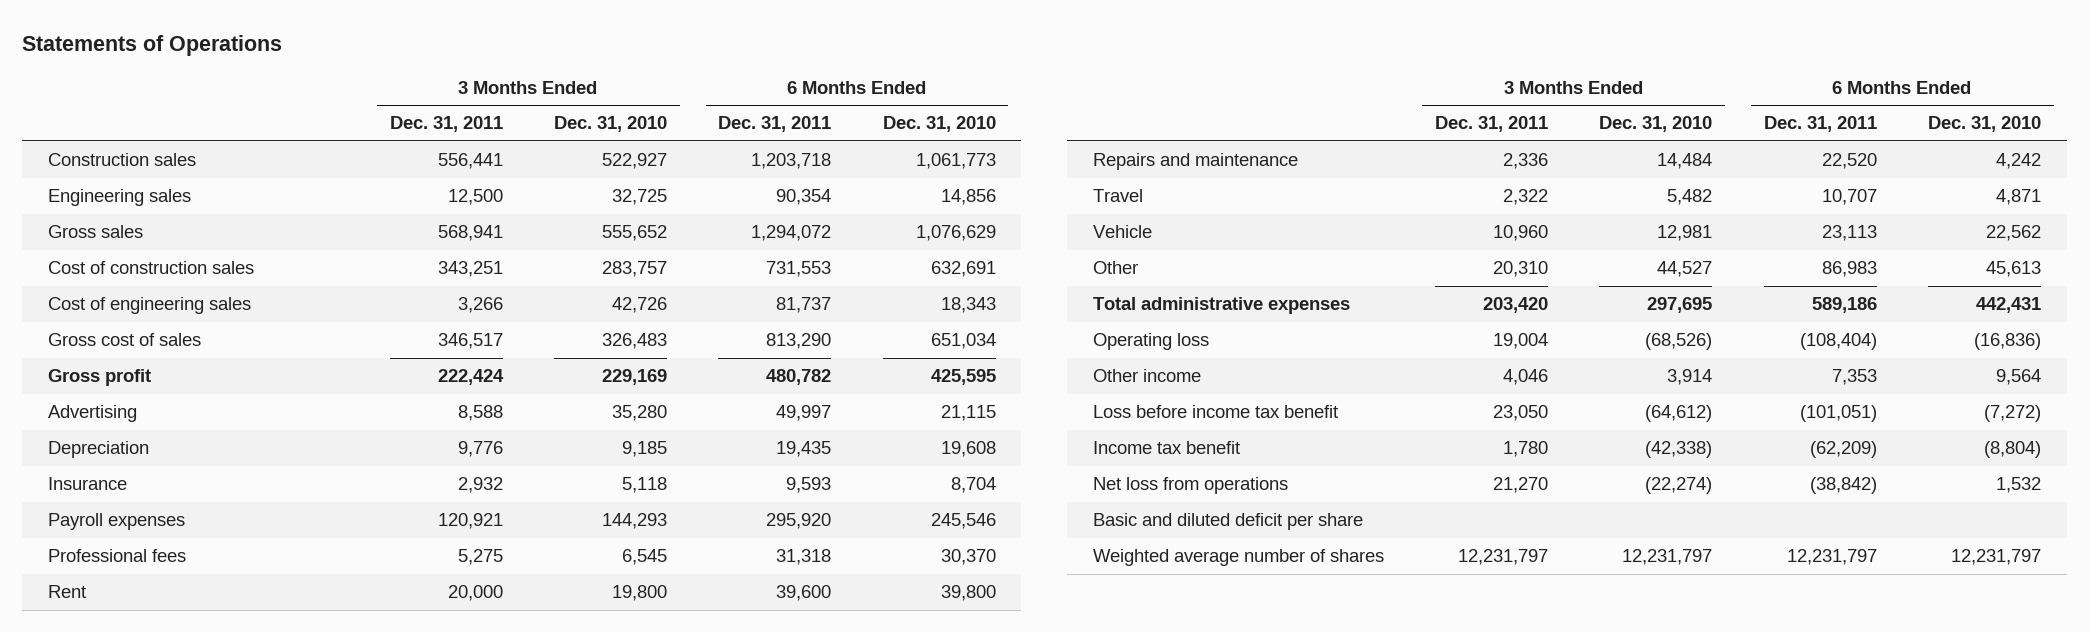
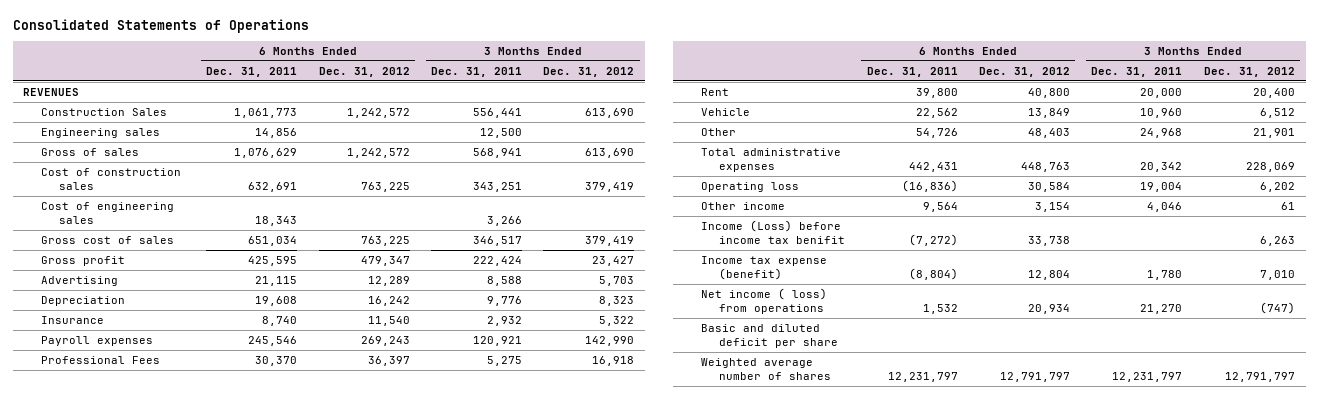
- Statements of Operations
+ Consolidated Statements of Operations
- | 3 Months Ended Dec. 31, 2011 | 3 Months Ended Dec. 31, 2010 | 6 Months Ended Dec. 31, 2011 | 6 Months Ended Dec. 31, 2010
+ | 6 Months Ended Dec. 31, 2011 | 6 Months Ended Dec. 31, 2012 | 3 Months Ended Dec. 31, 2011 | 3 Months Ended Dec. 31, 2012
- Construction sales | 556,441 | 522,927 | 1,203,718 | 1,061,773
- Engineering sales | 12,500 | 32,725 | 90,354 | 14,856
- Gross sales | 568,941 | 555,652 | 1,294,072 | 1,076,629
- Cost of construction sales | 343,251 | 283,757 | 731,553 | 632,691
- Cost of engineering sales | 3,266 | 42,726 | 81,737 | 18,343
- Gross cost of sales | 346,517 | 326,483 | 813,290 | 651,034
- Gross profit | 222,424 | 229,169 | 480,782 | 425,595
- Advertising | 8,588 | 35,280 | 49,997 | 21,115
- Depreciation | 9,776 | 9,185 | 19,435 | 19,608
- Insurance | 2,932 | 5,118 | 9,593 | 8,704
- Payroll expenses | 120,921 | 144,293 | 295,920 | 245,546
- Professional fees | 5,275 | 6,545 | 31,318 | 30,370
- Rent | 20,000 | 19,800 | 39,600 | 39,800
- Repairs and maintenance | 2,336 | 14,484 | 22,520 | 4,242
- Travel | 2,322 | 5,482 | 10,707 | 4,871
- Vehicle | 10,960 | 12,981 | 23,113 | 22,562
- Other | 20,310 | 44,527 | 86,983 | 45,613
- Total administrative expenses | 203,420 | 297,695 | 589,186 | 442,431
- Operating loss | 19,004 | (68,526) | (108,404) | (16,836)
- Other income | 4,046 | 3,914 | 7,353 | 9,564
- Loss before income tax benefit | 23,050 | (64,612) | (101,051) | (7,272)
- Income tax benefit | 1,780 | (42,338) | (62,209) | (8,804)
- Net loss from operations | 21,270 | (22,274) | (38,842) | 1,532
+ REVENUES
+ Construction Sales | 1,061,773 | 1,242,572 | 556,441 | 613,690
+ Engineering sales | 14,856 | | 12,500 |
+ Gross of sales | 1,076,629 | 1,242,572 | 568,941 | 613,690
+ Cost of construction sales | 632,691 | 763,225 | 343,251 | 379,419
+ Cost of engineering sales | 18,343 | | 3,266 |
+ Gross cost of sales | 651,034 | 763,225 | 346,517 | 379,419
+ Gross profit | 425,595 | 479,347 | 222,424 | 23,427
+ Advertising | 21,115 | 12,289 | 8,588 | 5,703
+ Depreciation | 19,608 | 16,242 | 9,776 | 8,323
+ Insurance | 8,740 | 11,540 | 2,932 | 5,322
+ Payroll expenses | 245,546 | 269,243 | 120,921 | 142,990
+ Professional Fees | 30,370 | 36,397 | 5,275 | 16,918
+ Rent | 39,800 | 40,800 | 20,000 | 20,400
+ Vehicle | 22,562 | 13,849 | 10,960 | 6,512
+ Other | 54,726 | 48,403 | 24,968 | 21,901
+ Total administrative expenses | 442,431 | 448,763 | 20,342 | 228,069
+ Operating loss | (16,836) | 30,584 | 19,004 | 6,202
+ Other income | 9,564 | 3,154 | 4,046 | 61
+ Income (Loss) before income tax benifit | (7,272) | 33,738 | | 6,263
+ Income tax expense (benefit) | (8,804) | 12,804 | 1,780 | 7,010
+ Net income ( loss) from operations | 1,532 | 20,934 | 21,270 | (747)

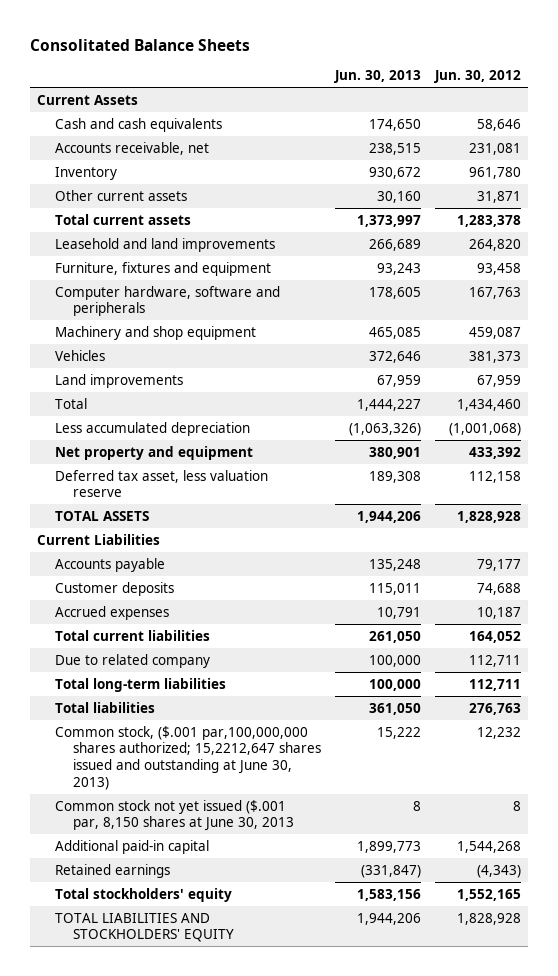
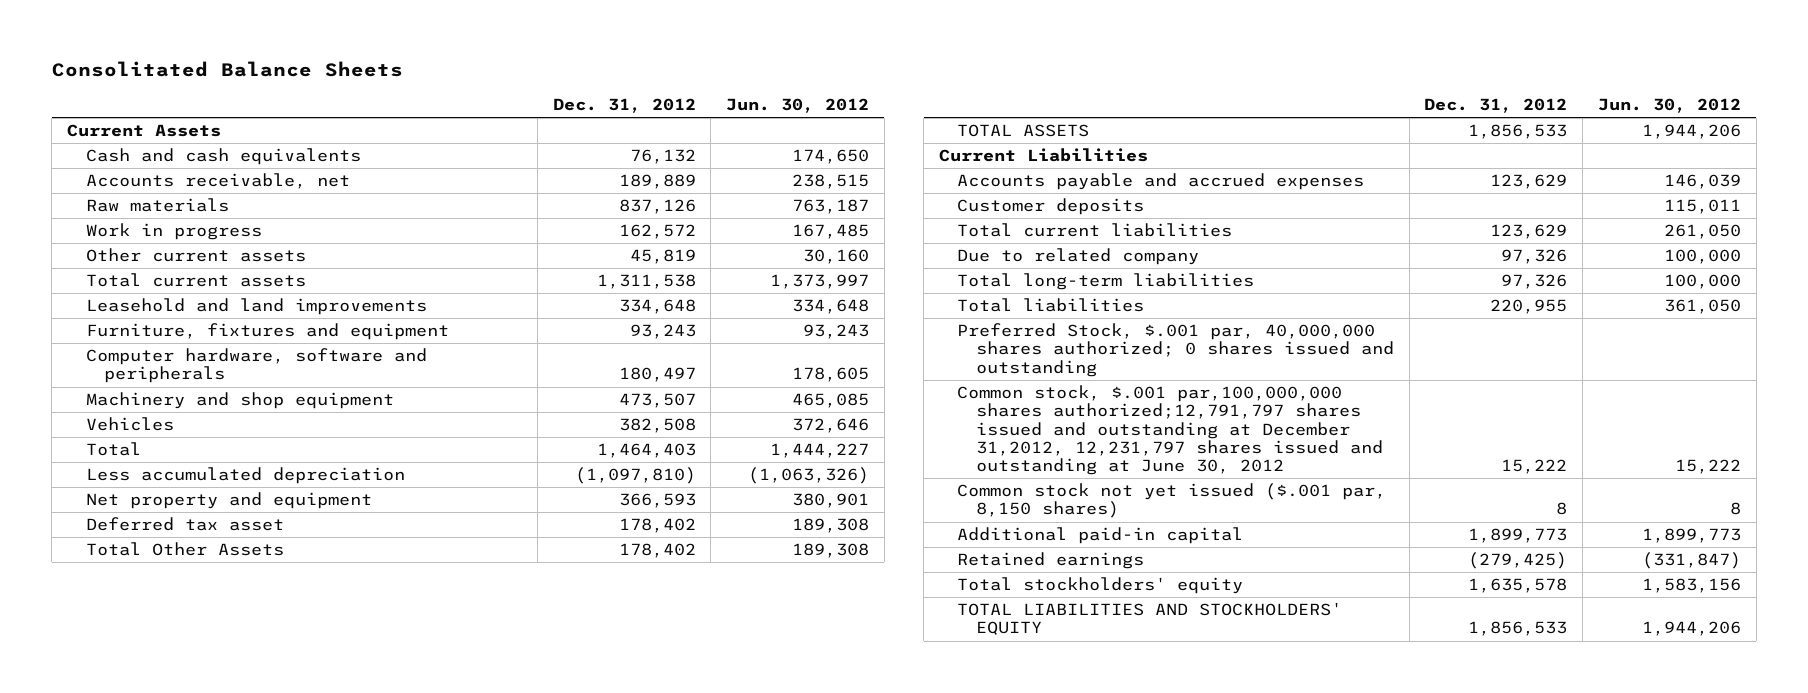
- | Jun. 30, 2013 | Jun. 30, 2012
+ | Dec. 31, 2012 | Jun. 30, 2012
- Cash and cash equivalents | 174,650 | 58,646
- Accounts receivable, net | 238,515 | 231,081
- Inventory | 930,672 | 961,780
- Other current assets | 30,160 | 31,871
- Total current assets | 1,373,997 | 1,283,378
- Leasehold and land improvements | 266,689 | 264,820
- Furniture, fixtures and equipment | 93,243 | 93,458
- Computer hardware, software and peripherals | 178,605 | 167,763
- Machinery and shop equipment | 465,085 | 459,087
- Vehicles | 372,646 | 381,373
- Land improvements | 67,959 | 67,959
- Total | 1,444,227 | 1,434,460
- Less accumulated depreciation | (1,063,326) | (1,001,068)
- Net property and equipment | 380,901 | 433,392
- Deferred tax asset, less valuation reserve | 189,308 | 112,158
- TOTAL ASSETS | 1,944,206 | 1,828,928
+ Cash and cash equivalents | 76,132 | 174,650
+ Accounts receivable, net | 189,889 | 238,515
+ Raw materials | 837,126 | 763,187
+ Work in progress | 162,572 | 167,485
+ Other current assets | 45,819 | 30,160
+ Total current assets | 1,311,538 | 1,373,997
+ Leasehold and land improvements | 334,648 | 334,648
+ Furniture, fixtures and equipment | 93,243 | 93,243
+ Computer hardware, software and peripherals | 180,497 | 178,605
+ Machinery and shop equipment | 473,507 | 465,085
+ Vehicles | 382,508 | 372,646
+ Total | 1,464,403 | 1,444,227
+ Less accumulated depreciation | (1,097,810) | (1,063,326)
+ Net property and equipment | 366,593 | 380,901
+ Deferred tax asset | 178,402 | 189,308
+ Total Other Assets | 178,402 | 189,308
+ TOTAL ASSETS | 1,856,533 | 1,944,206
- Accounts payable | 135,248 | 79,177
- Customer deposits | 115,011 | 74,688
- Accrued expenses | 10,791 | 10,187
- Total current liabilities | 261,050 | 164,052
- Due to related company | 100,000 | 112,711
- Total long-term liabilities | 100,000 | 112,711
- Total liabilities | 361,050 | 276,763
- Common stock, ($.001 par,100,000,000 shares authorized; 15,2212,647 shares issued and outstanding at June 30, 2013) | 15,222 | 12,232
- Common stock not yet issued ($.001 par, 8,150 shares at June 30, 2013 | 8 | 8
- Additional paid-in capital | 1,899,773 | 1,544,268
- Retained earnings | (331,847) | (4,343)
- Total stockholders' equity | 1,583,156 | 1,552,165
- TOTAL LIABILITIES AND STOCKHOLDERS' EQUITY | 1,944,206 | 1,828,928
+ Accounts payable and accrued expenses | 123,629 | 146,039
+ Customer deposits | | 115,011
+ Total current liabilities | 123,629 | 261,050
+ Due to related company | 97,326 | 100,000
+ Total long-term liabilities | 97,326 | 100,000
+ Total liabilities | 220,955 | 361,050
+ Preferred Stock, $.001 par, 40,000,000 shares authorized; 0 shares issued and outstanding
+ Common stock, $.001 par,100,000,000 shares authorized;12,791,797 shares issued and outstanding at December 31,2012, 12,231,797 shares issued and outstanding at June 30, 2012 | 15,222 | 15,222
+ Common stock not yet issued ($.001 par, 8,150 shares) | 8 | 8
+ Additional paid-in capital | 1,899,773 | 1,899,773
+ Retained earnings | (279,425) | (331,847)
+ Total stockholders' equity | 1,635,578 | 1,583,156
+ TOTAL LIABILITIES AND STOCKHOLDERS' EQUITY | 1,856,533 | 1,944,206

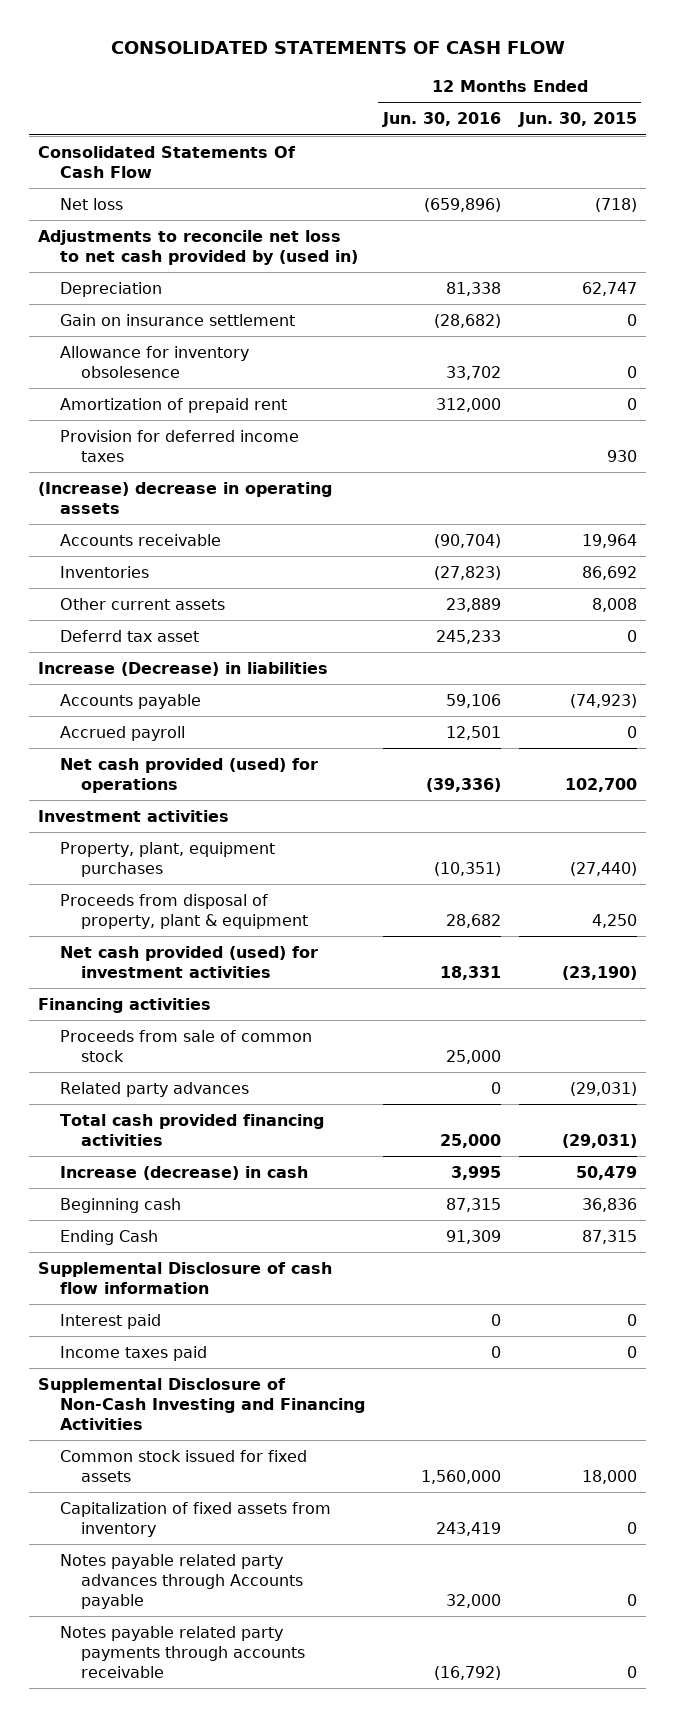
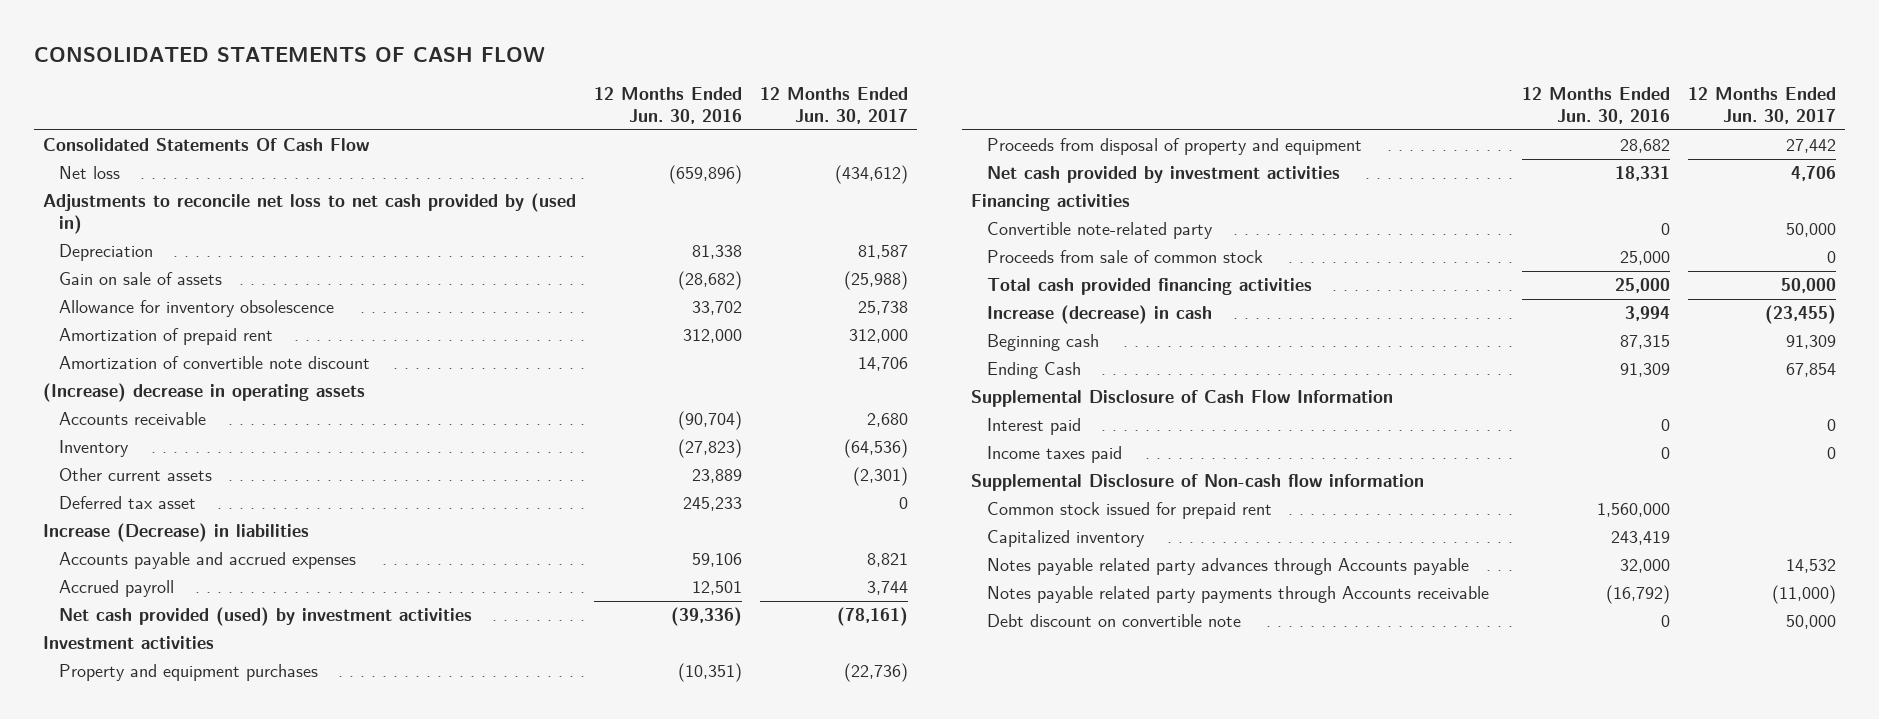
- | 12 Months Ended Jun. 30, 2016 | 12 Months Ended Jun. 30, 2015
+ | 12 Months Ended Jun. 30, 2016 | 12 Months Ended Jun. 30, 2017
- Gain on insurance settlement | (28,682) | 0
- Allowance for inventory obsolesence | 33,702 | 0
+ Gain on sale of assets | (28,682) | (25,988)
+ Allowance for inventory obsolescence | 33,702 | 25,738
- Provision for deferred income taxes | | 930
+ Amortization of convertible note discount | | 14,706
- Inventories | (27,823) | 86,692
+ Inventory | (27,823) | (64,536)
- Deferrd tax asset | 245,233 | 0
+ Deferred tax asset | 245,233 | 0
- Accounts payable | 59,106 | (74,923)
+ Accounts payable and accrued expenses | 59,106 | 8,821
- Net cash provided (used) for operations | (39,336) | 102,700
+ Net cash provided (used) by investment activities | (39,336) | (78,161)
- Property, plant, equipment purchases | (10,351) | (27,440)
- Proceeds from disposal of property, plant & equipment | 28,682 | 4,250
- Net cash provided (used) for investment activities | 18,331 | (23,190)
+ Property and equipment purchases | (10,351) | (22,736)
+ Proceeds from disposal of property and equipment | 28,682 | 27,442
+ Net cash provided by investment activities | 18,331 | 4,706
+ Convertible note-related party | 0 | 50,000
- Related party advances | 0 | (29,031)
- Increase (decrease) in cash | 3,995 | 50,479
+ Increase (decrease) in cash | 3,994 | (23,455)
- Supplemental Disclosure of cash flow information
+ Supplemental Disclosure of Cash Flow Information
- Supplemental Disclosure of Non-Cash Investing and Financing Activities
- Common stock issued for fixed assets | 1,560,000 | 18,000
- Capitalization of fixed assets from inventory | 243,419 | 0
+ Supplemental Disclosure of Non-cash flow information
+ Common stock issued for prepaid rent | 1,560,000 |
+ Capitalized inventory | 243,419 |
- Notes payable related party payments through accounts receivable | (16,792) | 0
+ Notes payable related party payments through Accounts receivable | (16,792) | (11,000)
+ Debt discount on convertible note | 0 | 50,000

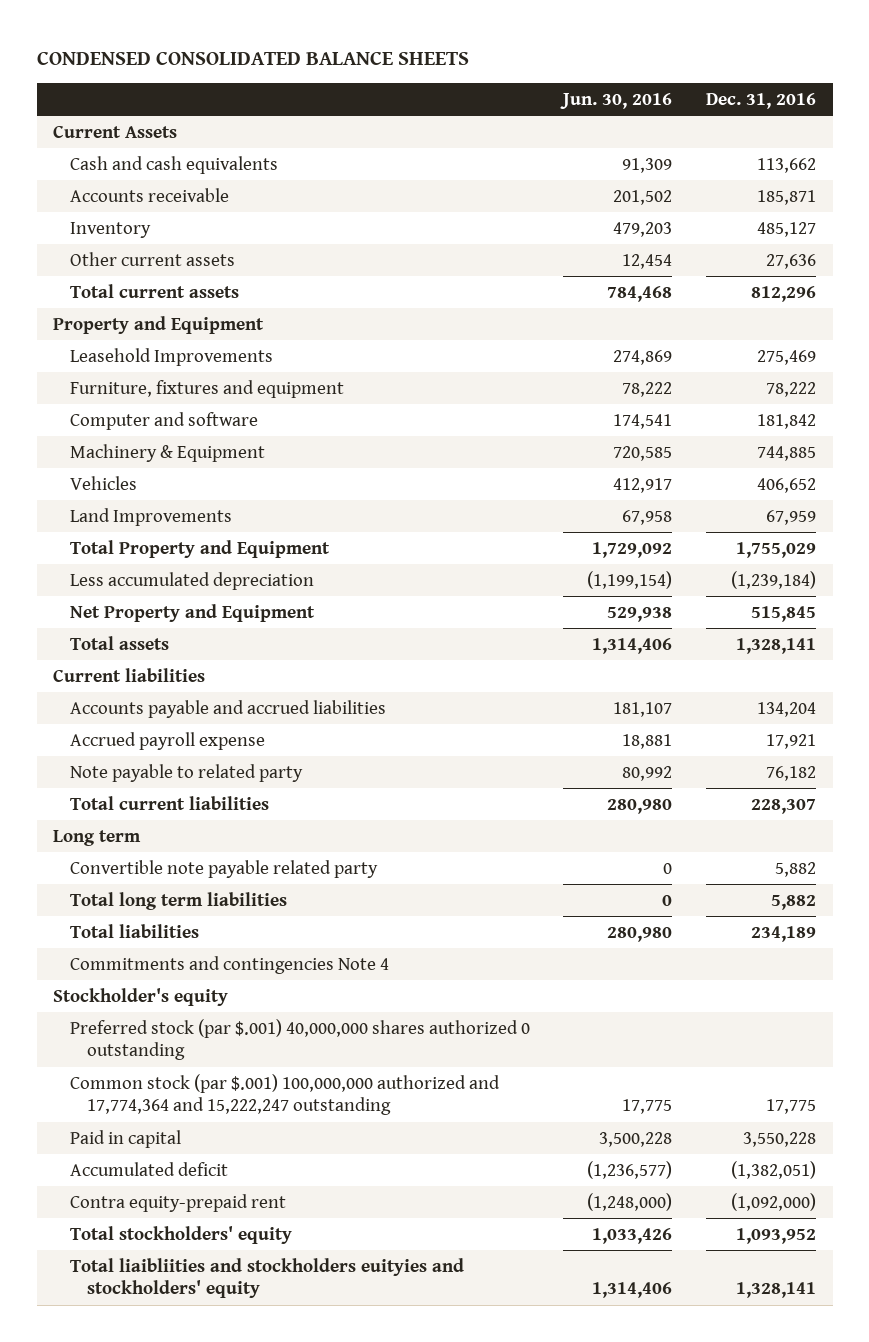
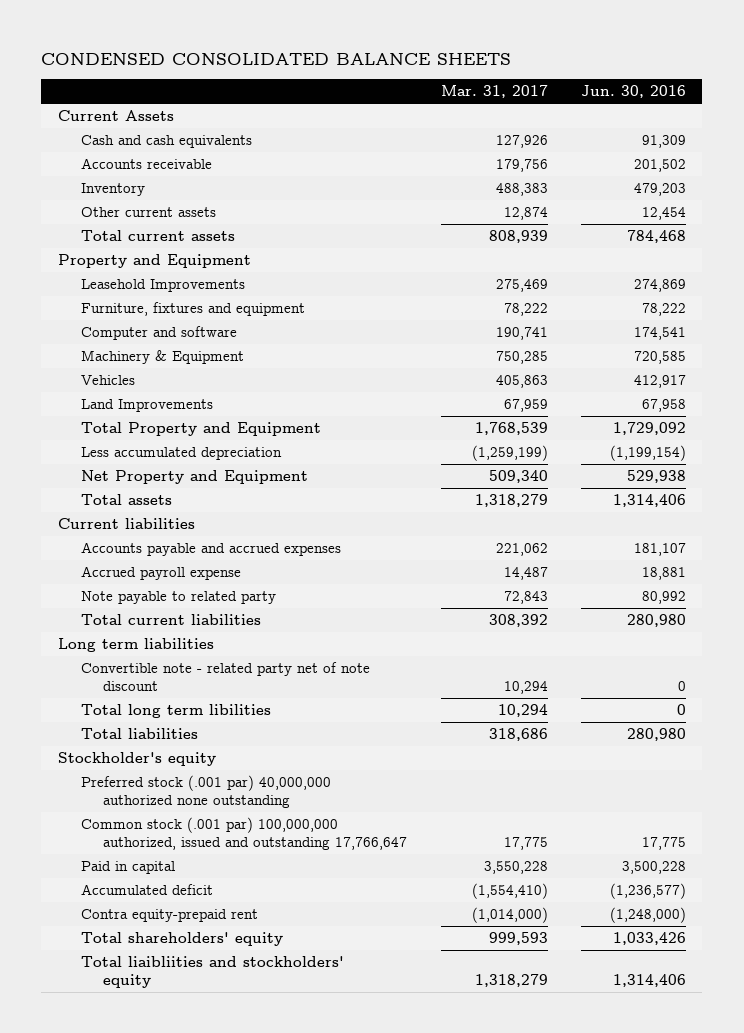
- | Jun. 30, 2016 | Dec. 31, 2016
+ | Mar. 31, 2017 | Jun. 30, 2016
- Accounts payable and accrued liabilities | 181,107 | 134,204
+ Accounts payable and accrued expenses | 221,062 | 181,107
- Long term
- Convertible note payable related party | 0 | 5,882
- Total long term liabilities | 0 | 5,882
+ Long term liabilities
+ Convertible note - related party net of note discount | 10,294 | 0
+ Total long term libilities | 10,294 | 0
- Commitments and contingencies Note 4
- Preferred stock (par $.001) 40,000,000 shares authorized 0 outstanding
- Common stock (par $.001) 100,000,000 authorized and 17,774,364 and 15,222,247 outstanding | 17,775 | 17,775
+ Preferred stock (.001 par) 40,000,000 authorized none outstanding
+ Common stock (.001 par) 100,000,000 authorized, issued and outstanding 17,766,647 | 17,775 | 17,775
- Total stockholders' equity | 1,033,426 | 1,093,952
- Total liaibliities and stockholders euityies and stockholders' equity | 1,314,406 | 1,328,141
+ Total shareholders' equity | 999,593 | 1,033,426
+ Total liaibliities and stockholders' equity | 1,318,279 | 1,314,406

